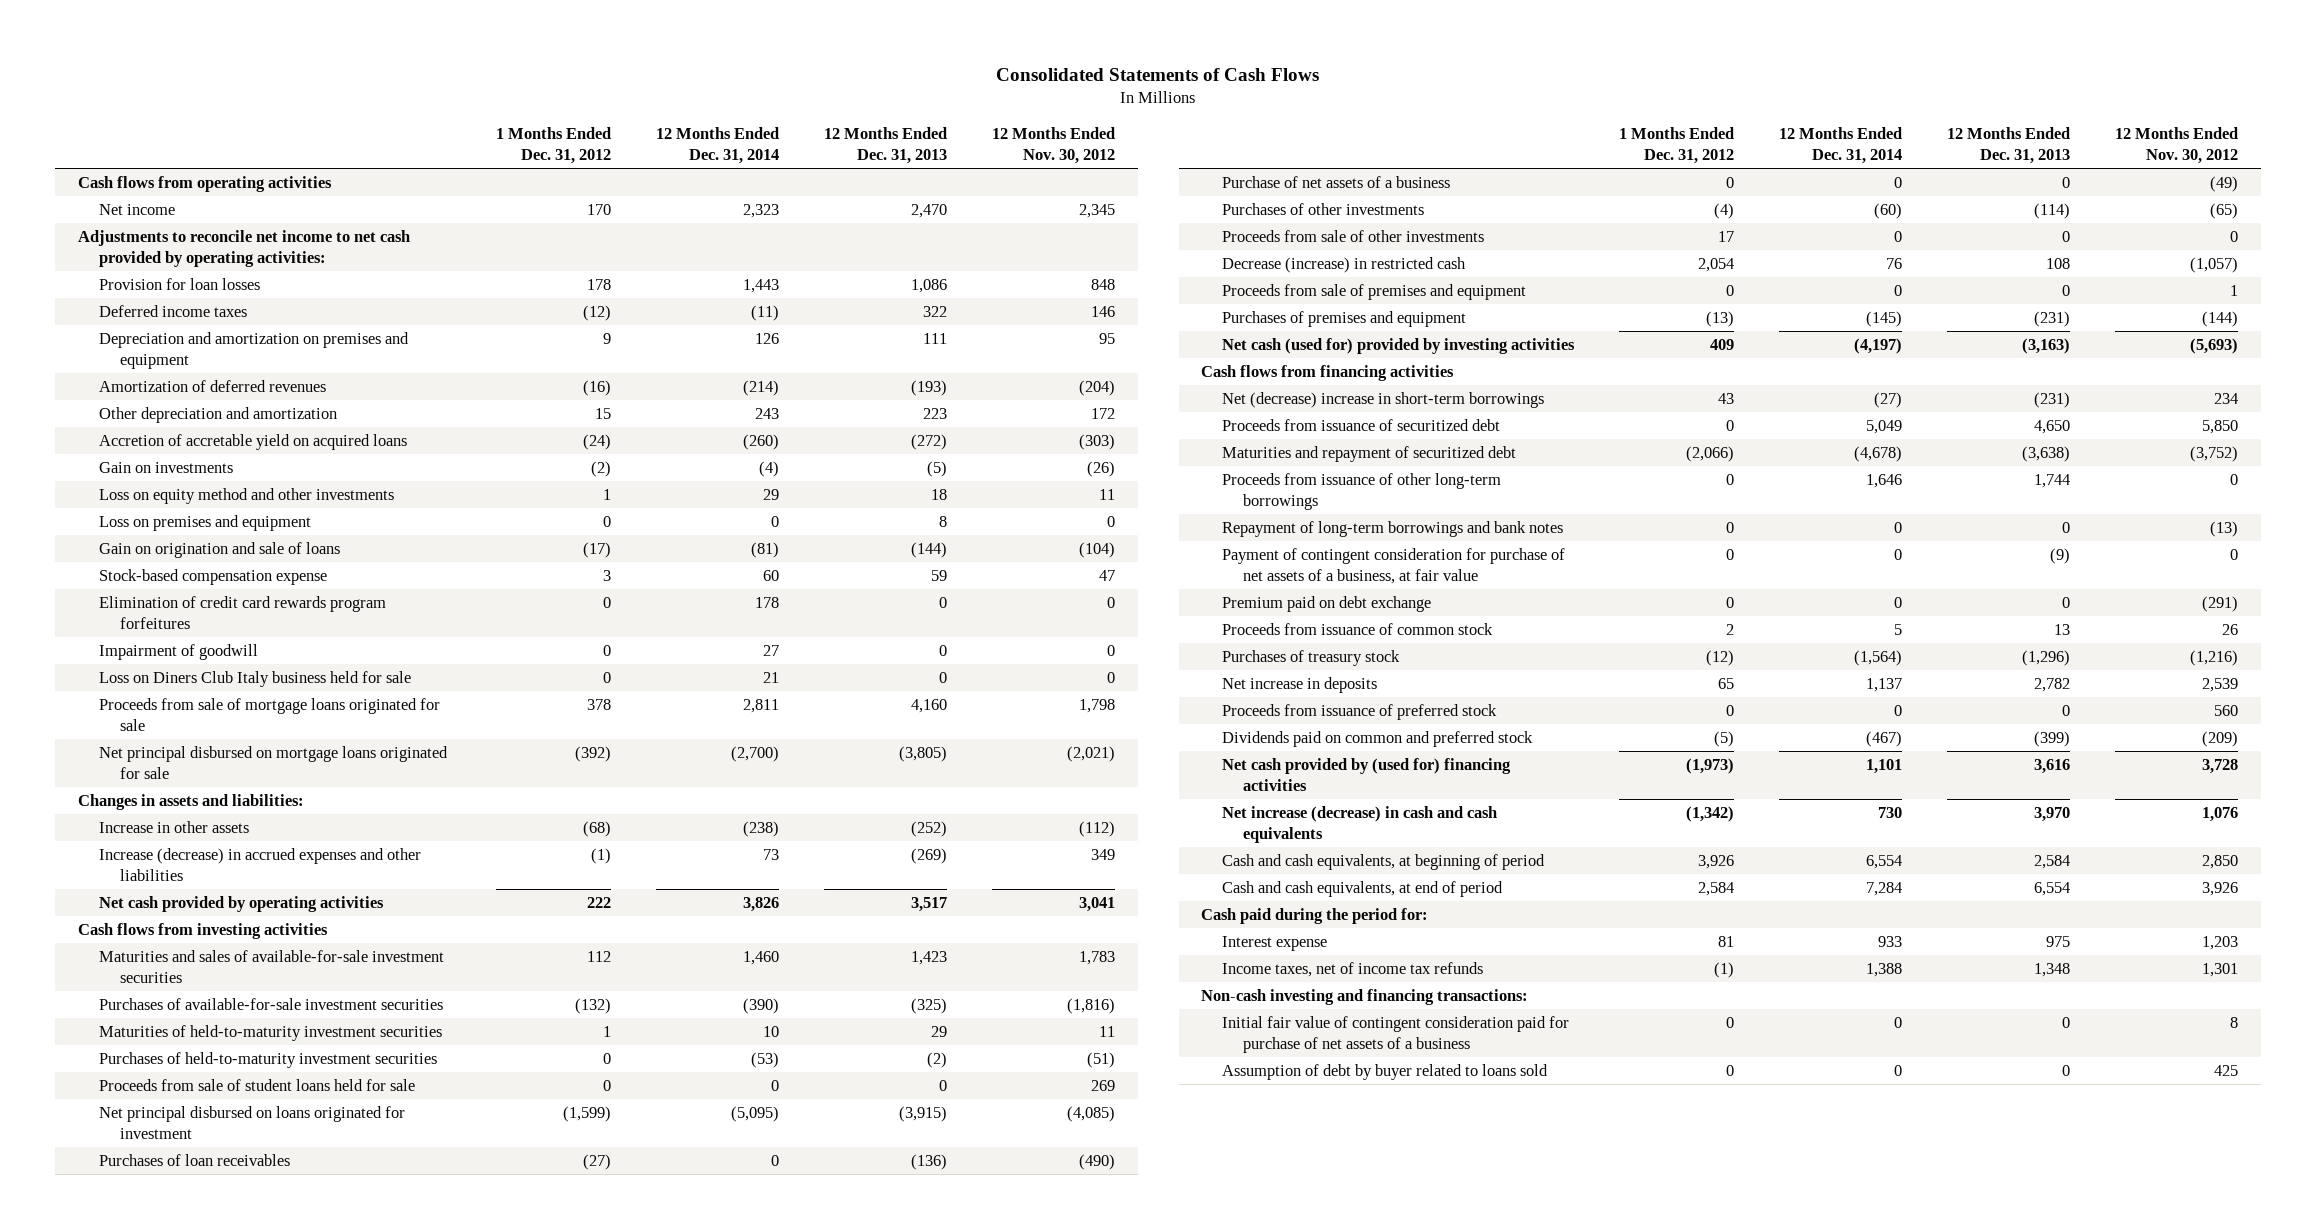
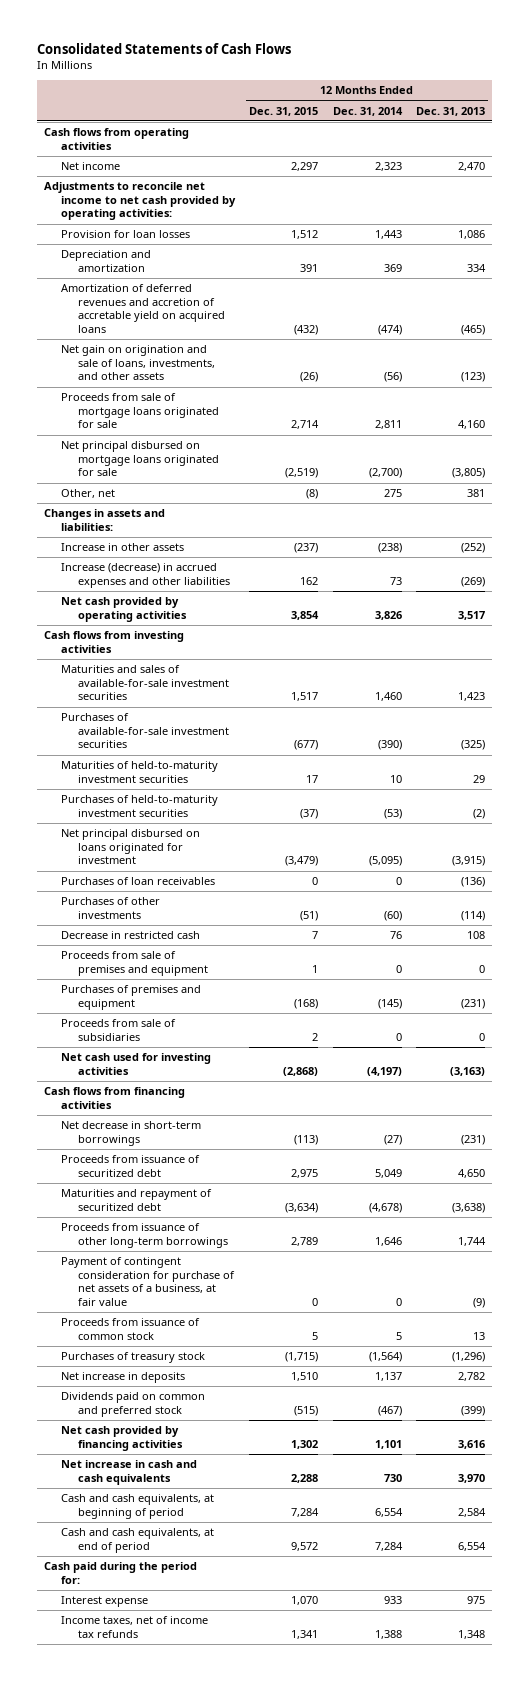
- | 1 Months Ended Dec. 31, 2012 | 12 Months Ended Dec. 31, 2014 | 12 Months Ended Dec. 31, 2013 | 12 Months Ended Nov. 30, 2012
+ | 12 Months Ended Dec. 31, 2015 | 12 Months Ended Dec. 31, 2014 | 12 Months Ended Dec. 31, 2013
- Deferred income taxes | (12) | (11) | 322 | 146
- Depreciation and amortization on premises and equipment | 9 | 126 | 111 | 95
- Amortization of deferred revenues | (16) | (214) | (193) | (204)
- Other depreciation and amortization | 15 | 243 | 223 | 172
- Accretion of accretable yield on acquired loans | (24) | (260) | (272) | (303)
- Gain on investments | (2) | (4) | (5) | (26)
- Loss on equity method and other investments | 1 | 29 | 18 | 11
- Loss on premises and equipment | 0 | 0 | 8 | 0
- Gain on origination and sale of loans | (17) | (81) | (144) | (104)
- Stock-based compensation expense | 3 | 60 | 59 | 47
- Elimination of credit card rewards program forfeitures | 0 | 178 | 0 | 0
- Impairment of goodwill | 0 | 27 | 0 | 0
- Loss on Diners Club Italy business held for sale | 0 | 21 | 0 | 0
+ Depreciation and amortization | 391 | 369 | 334
+ Amortization of deferred revenues and accretion of accretable yield on acquired loans | (432) | (474) | (465)
+ Net gain on origination and sale of loans, investments, and other assets | (26) | (56) | (123)
+ Other, net | (8) | 275 | 381
- Proceeds from sale of student loans held for sale | 0 | 0 | 0 | 269
- Purchase of net assets of a business | 0 | 0 | 0 | (49)
- Proceeds from sale of other investments | 17 | 0 | 0 | 0
- Decrease (increase) in restricted cash | 2,054 | 76 | 108 | (1,057)
+ Decrease in restricted cash | 7 | 76 | 108
- Net cash (used for) provided by investing activities | 409 | (4,197) | (3,163) | (5,693)
+ Proceeds from sale of subsidiaries | 2 | 0 | 0
+ Net cash used for investing activities | (2,868) | (4,197) | (3,163)
- Net (decrease) increase in short-term borrowings | 43 | (27) | (231) | 234
+ Net decrease in short-term borrowings | (113) | (27) | (231)
- Repayment of long-term borrowings and bank notes | 0 | 0 | 0 | (13)
- Premium paid on debt exchange | 0 | 0 | 0 | (291)
- Proceeds from issuance of preferred stock | 0 | 0 | 0 | 560
- Net cash provided by (used for) financing activities | (1,973) | 1,101 | 3,616 | 3,728
- Net increase (decrease) in cash and cash equivalents | (1,342) | 730 | 3,970 | 1,076
+ Net cash provided by financing activities | 1,302 | 1,101 | 3,616
+ Net increase in cash and cash equivalents | 2,288 | 730 | 3,970
- Non-cash investing and financing transactions:
- Initial fair value of contingent consideration paid for purchase of net assets of a business | 0 | 0 | 0 | 8
- Assumption of debt by buyer related to loans sold | 0 | 0 | 0 | 425

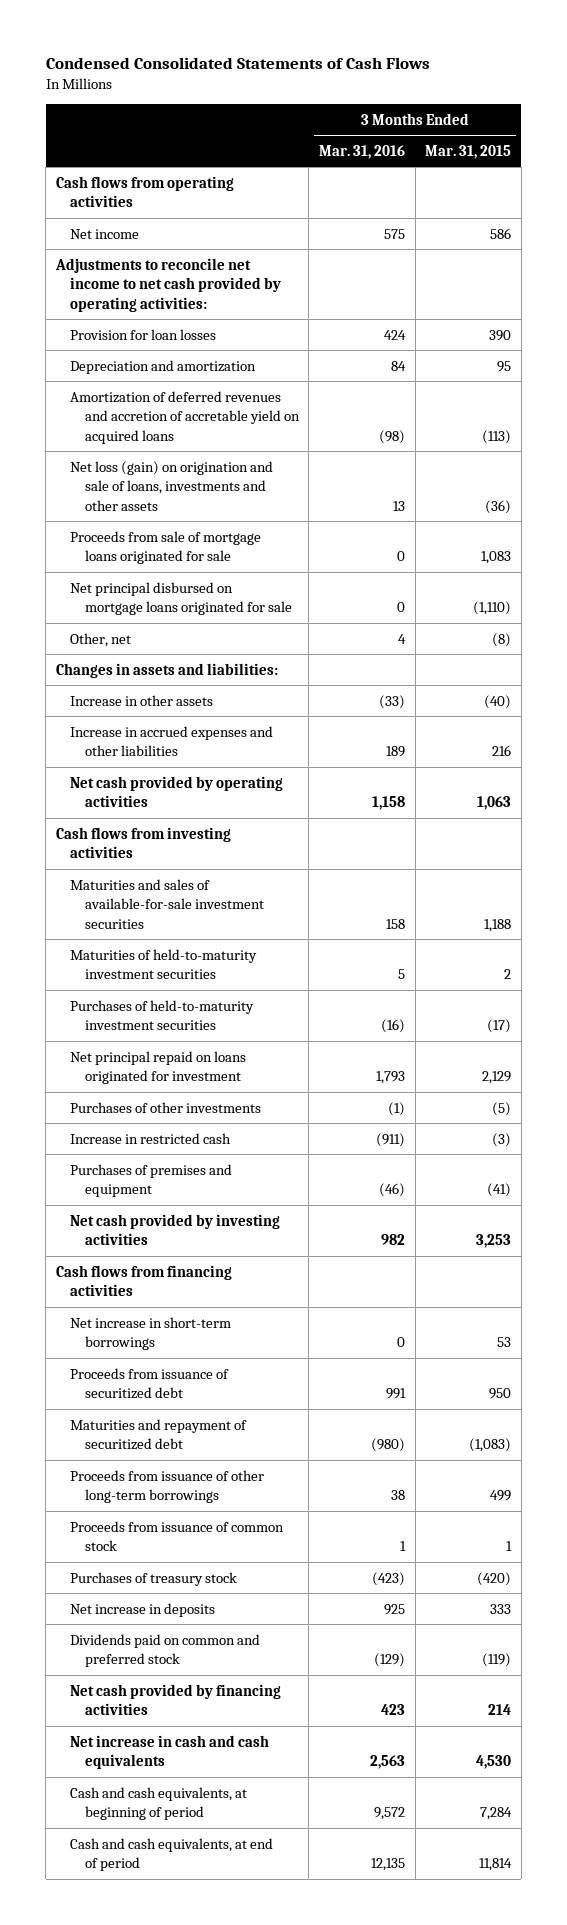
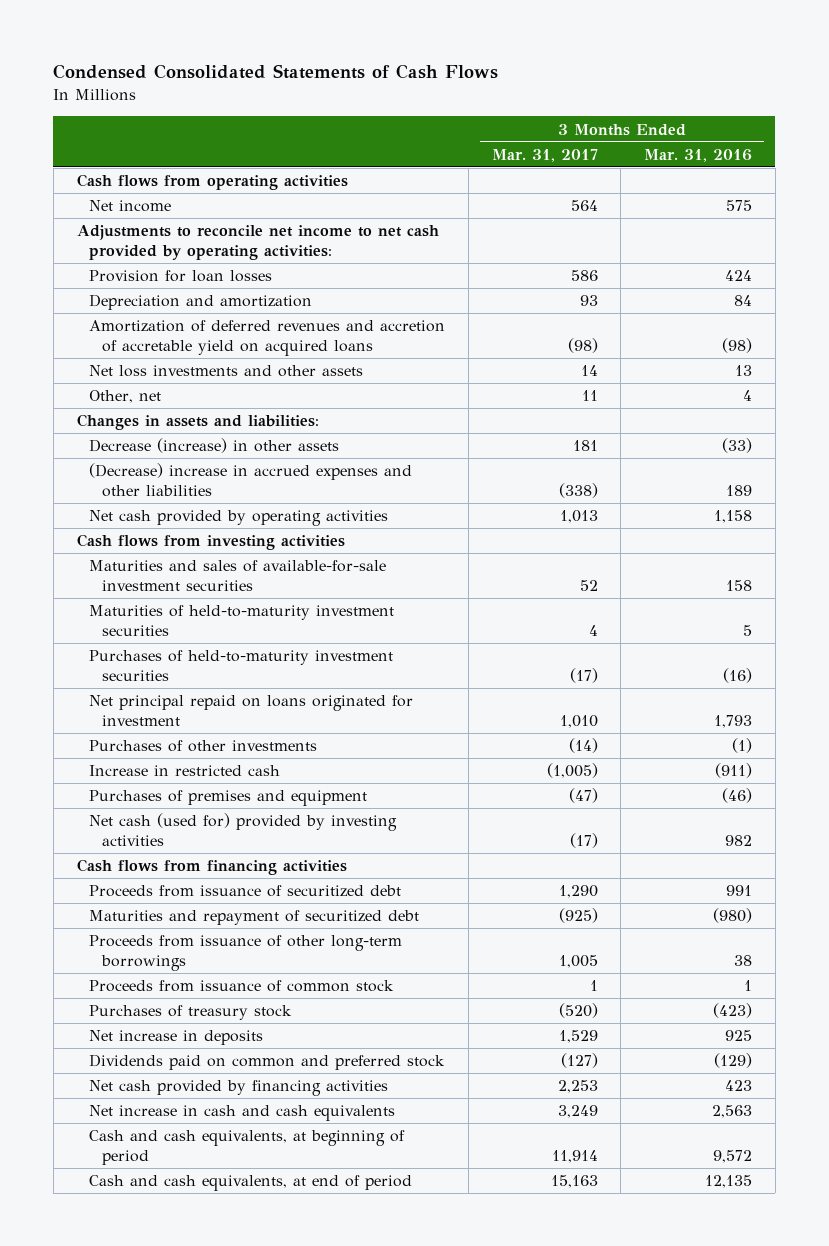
- | 3 Months Ended Mar. 31, 2016 | 3 Months Ended Mar. 31, 2015
+ | 3 Months Ended Mar. 31, 2017 | 3 Months Ended Mar. 31, 2016
- Net loss (gain) on origination and sale of loans, investments and other assets | 13 | (36)
- Proceeds from sale of mortgage loans originated for sale | 0 | 1,083
- Net principal disbursed on mortgage loans originated for sale | 0 | (1,110)
+ Net loss investments and other assets | 14 | 13
- Increase in other assets | (33) | (40)
- Increase in accrued expenses and other liabilities | 189 | 216
+ Decrease (increase) in other assets | 181 | (33)
+ (Decrease) increase in accrued expenses and other liabilities | (338) | 189
- Net cash provided by investing activities | 982 | 3,253
+ Net cash (used for) provided by investing activities | (17) | 982
- Net increase in short-term borrowings | 0 | 53

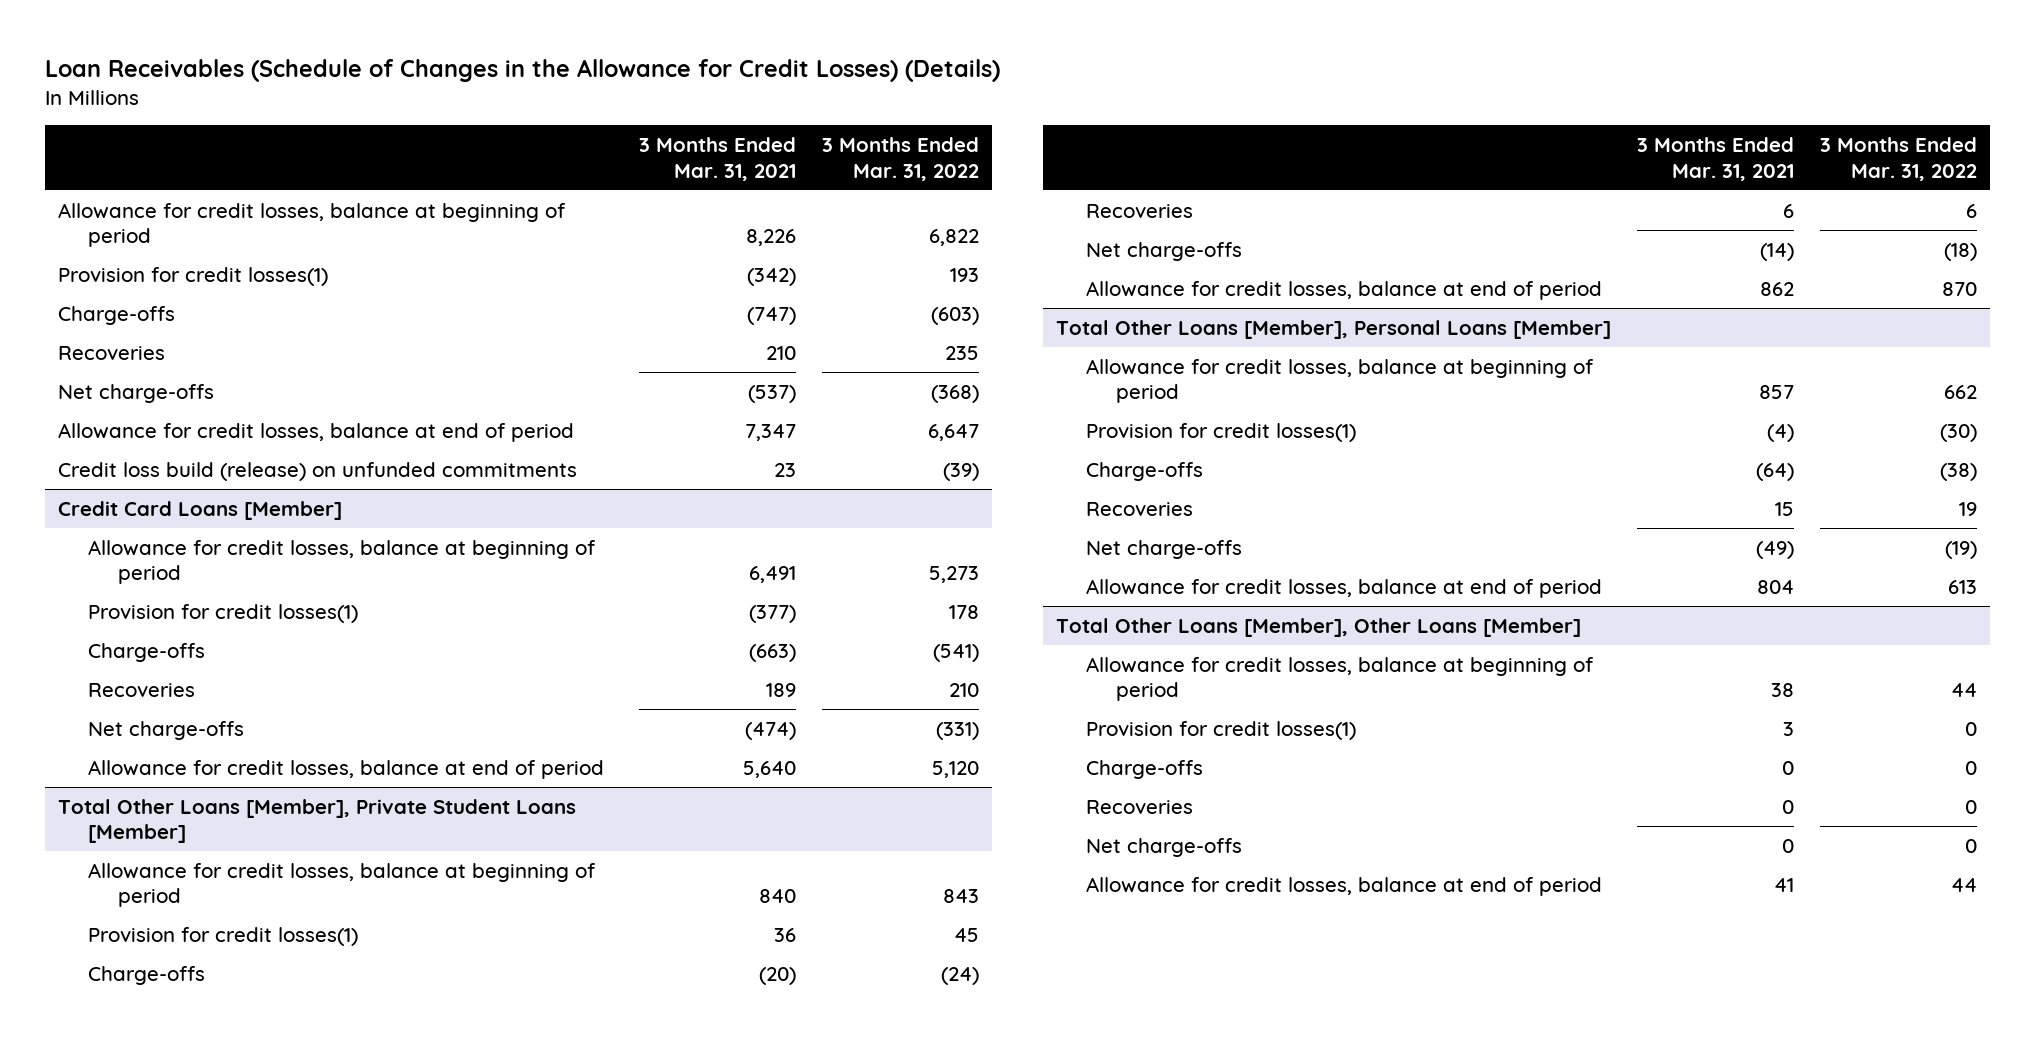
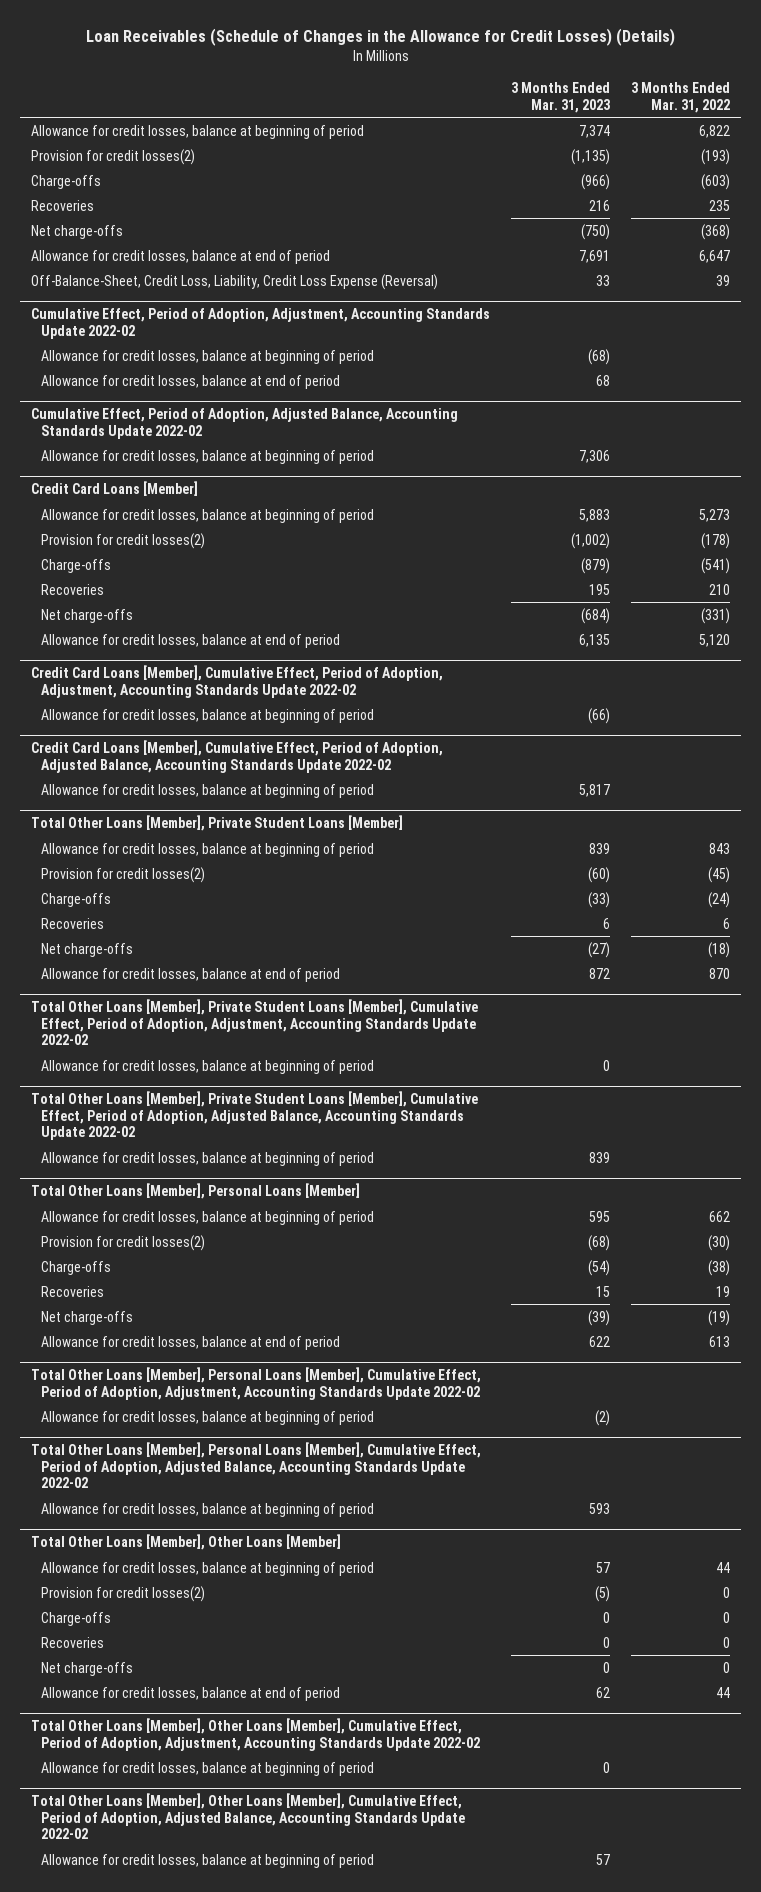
- | 3 Months Ended Mar. 31, 2021 | 3 Months Ended Mar. 31, 2022
+ | 3 Months Ended Mar. 31, 2023 | 3 Months Ended Mar. 31, 2022
- Provision for credit losses(1) | (342) | 193
+ Provision for credit losses(2) | (1,135) | (193)
- Credit loss build (release) on unfunded commitments | 23 | (39)
+ Off-Balance-Sheet, Credit Loss, Liability, Credit Loss Expense (Reversal) | 33 | 39
+ Cumulative Effect, Period of Adoption, Adjustment, Accounting Standards Update 2022-02
+ Allowance for credit losses, balance at beginning of period | (68) |
+ Allowance for credit losses, balance at end of period | 68 |
+ Cumulative Effect, Period of Adoption, Adjusted Balance, Accounting Standards Update 2022-02
+ Allowance for credit losses, balance at beginning of period | 7,306 |
@ Credit Card Loans [Member]
- Provision for credit losses(1) | (377) | 178
+ Provision for credit losses(2) | (1,002) | (178)
+ Credit Card Loans [Member], Cumulative Effect, Period of Adoption, Adjustment, Accounting Standards Update 2022-02
+ Allowance for credit losses, balance at beginning of period | (66) |
+ Credit Card Loans [Member], Cumulative Effect, Period of Adoption, Adjusted Balance, Accounting Standards Update 2022-02
+ Allowance for credit losses, balance at beginning of period | 5,817 |
@ Total Other Loans [Member], Private Student Loans [Member]
- Provision for credit losses(1) | 36 | 45
+ Provision for credit losses(2) | (60) | (45)
+ Total Other Loans [Member], Private Student Loans [Member], Cumulative Effect, Period of Adoption, Adjustment, Accounting Standards Update 2022-02
+ Allowance for credit losses, balance at beginning of period | 0 |
+ Total Other Loans [Member], Private Student Loans [Member], Cumulative Effect, Period of Adoption, Adjusted Balance, Accounting Standards Update 2022-02
+ Allowance for credit losses, balance at beginning of period | 839 |
@ Total Other Loans [Member], Personal Loans [Member]
- Provision for credit losses(1) | (4) | (30)
+ Provision for credit losses(2) | (68) | (30)
+ Total Other Loans [Member], Personal Loans [Member], Cumulative Effect, Period of Adoption, Adjustment, Accounting Standards Update 2022-02
+ Allowance for credit losses, balance at beginning of period | (2) |
+ Total Other Loans [Member], Personal Loans [Member], Cumulative Effect, Period of Adoption, Adjusted Balance, Accounting Standards Update 2022-02
+ Allowance for credit losses, balance at beginning of period | 593 |
@ Total Other Loans [Member], Other Loans [Member]
- Provision for credit losses(1) | 3 | 0
+ Provision for credit losses(2) | (5) | 0
+ Total Other Loans [Member], Other Loans [Member], Cumulative Effect, Period of Adoption, Adjustment, Accounting Standards Update 2022-02
+ Allowance for credit losses, balance at beginning of period | 0 |
+ Total Other Loans [Member], Other Loans [Member], Cumulative Effect, Period of Adoption, Adjusted Balance, Accounting Standards Update 2022-02
+ Allowance for credit losses, balance at beginning of period | 57 |

